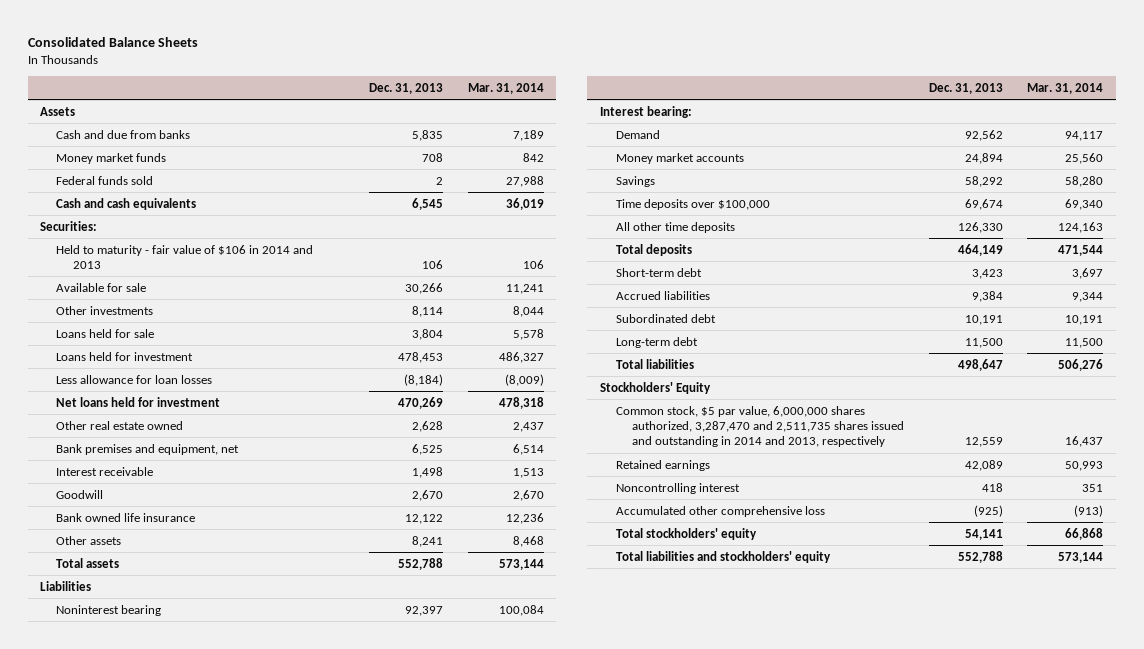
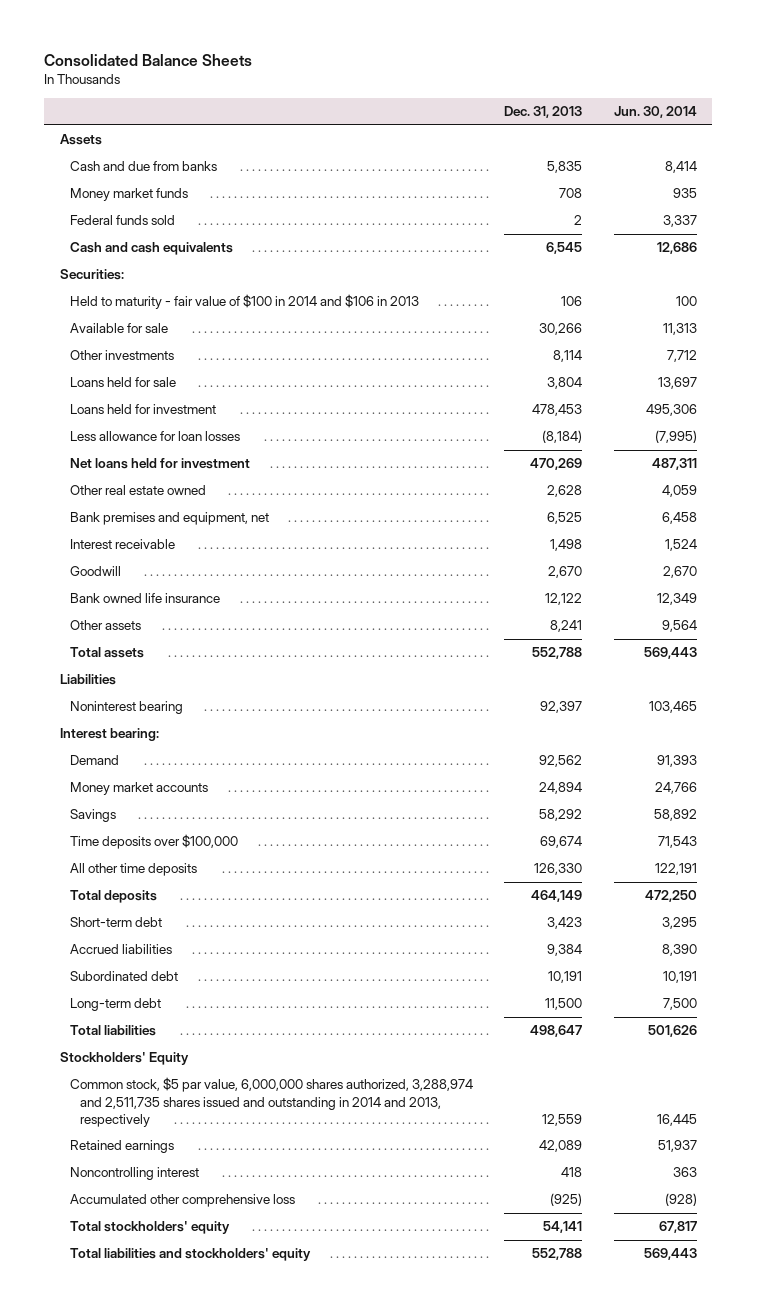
- | Dec. 31, 2013 | Mar. 31, 2014
+ | Dec. 31, 2013 | Jun. 30, 2014
- Held to maturity - fair value of $106 in 2014 and 2013 | 106 | 106
+ Held to maturity - fair value of $100 in 2014 and $106 in 2013 | 106 | 100
- Common stock, $5 par value, 6,000,000 shares authorized, 3,287,470 and 2,511,735 shares issued and outstanding in 2014 and 2013, respectively | 12,559 | 16,437
+ Common stock, $5 par value, 6,000,000 shares authorized, 3,288,974 and 2,511,735 shares issued and outstanding in 2014 and 2013, respectively | 12,559 | 16,445

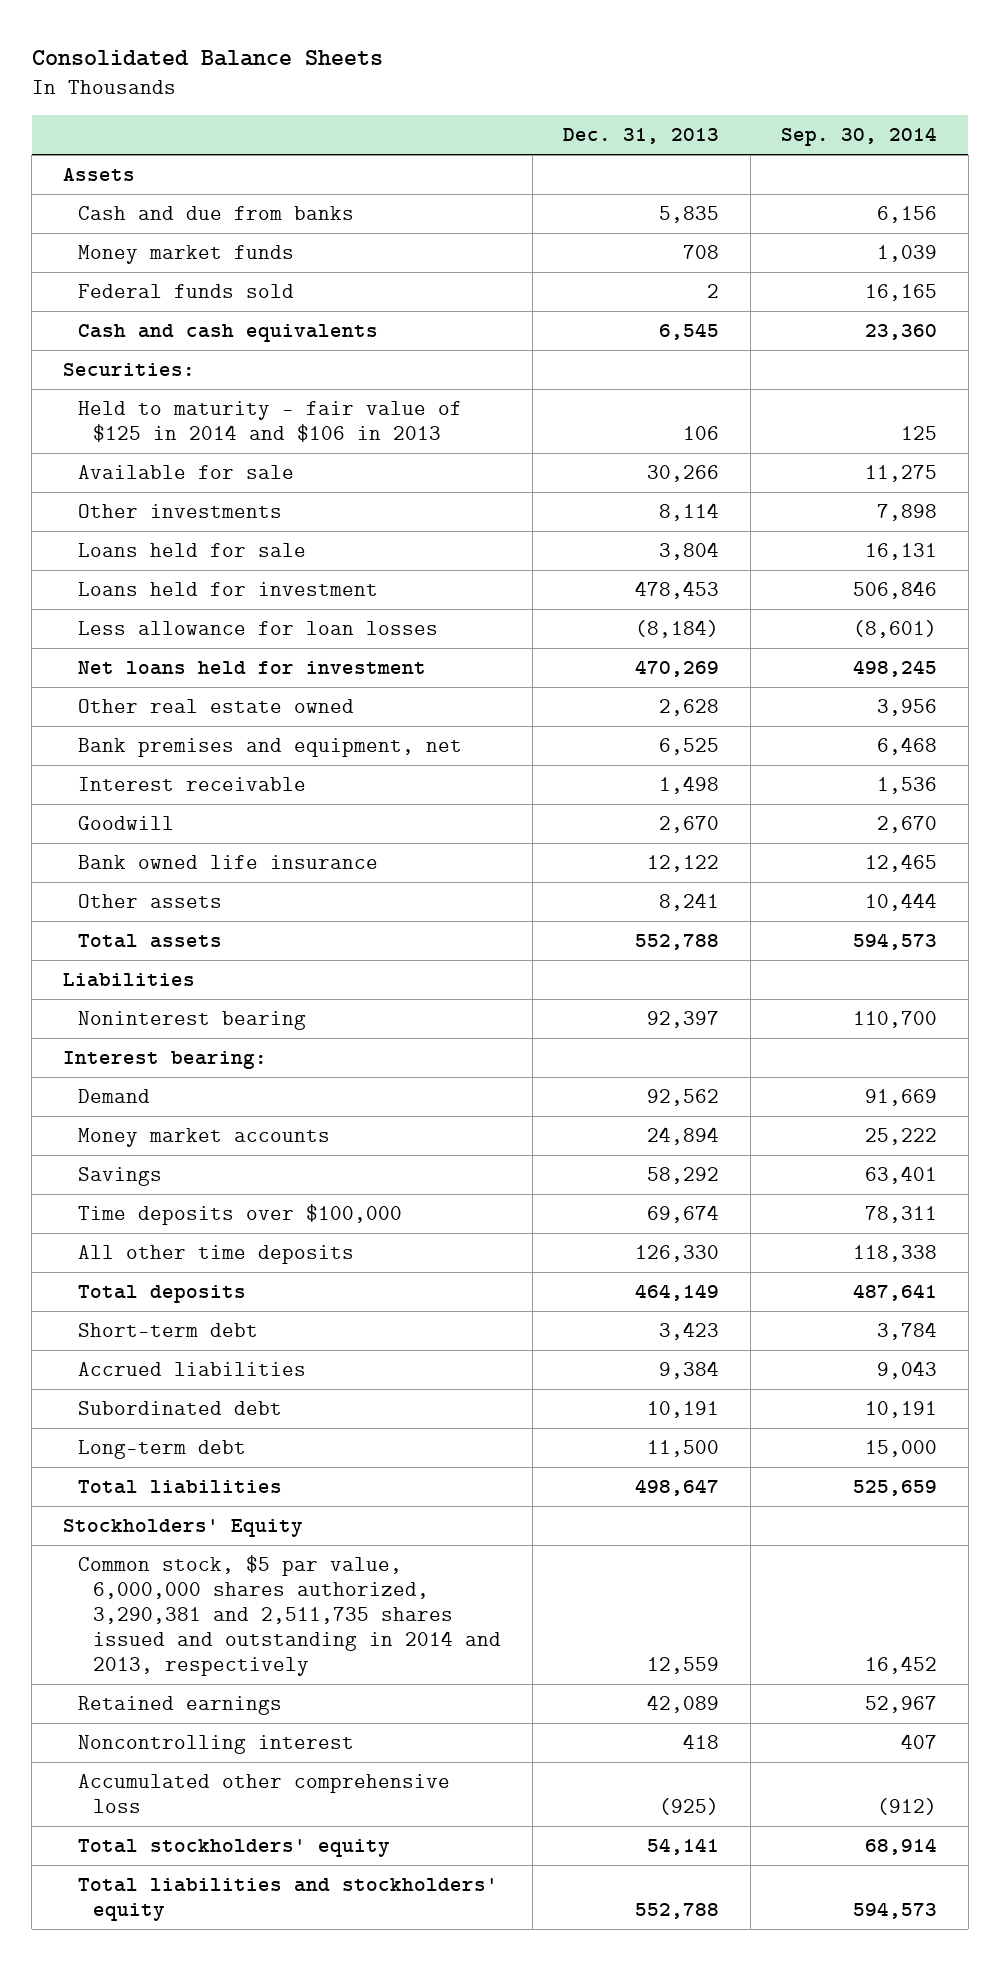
- | Dec. 31, 2013 | Jun. 30, 2014
+ | Dec. 31, 2013 | Sep. 30, 2014
- Held to maturity - fair value of $100 in 2014 and $106 in 2013 | 106 | 100
+ Held to maturity - fair value of $125 in 2014 and $106 in 2013 | 106 | 125
- Common stock, $5 par value, 6,000,000 shares authorized, 3,288,974 and 2,511,735 shares issued and outstanding in 2014 and 2013, respectively | 12,559 | 16,445
+ Common stock, $5 par value, 6,000,000 shares authorized, 3,290,381 and 2,511,735 shares issued and outstanding in 2014 and 2013, respectively | 12,559 | 16,452

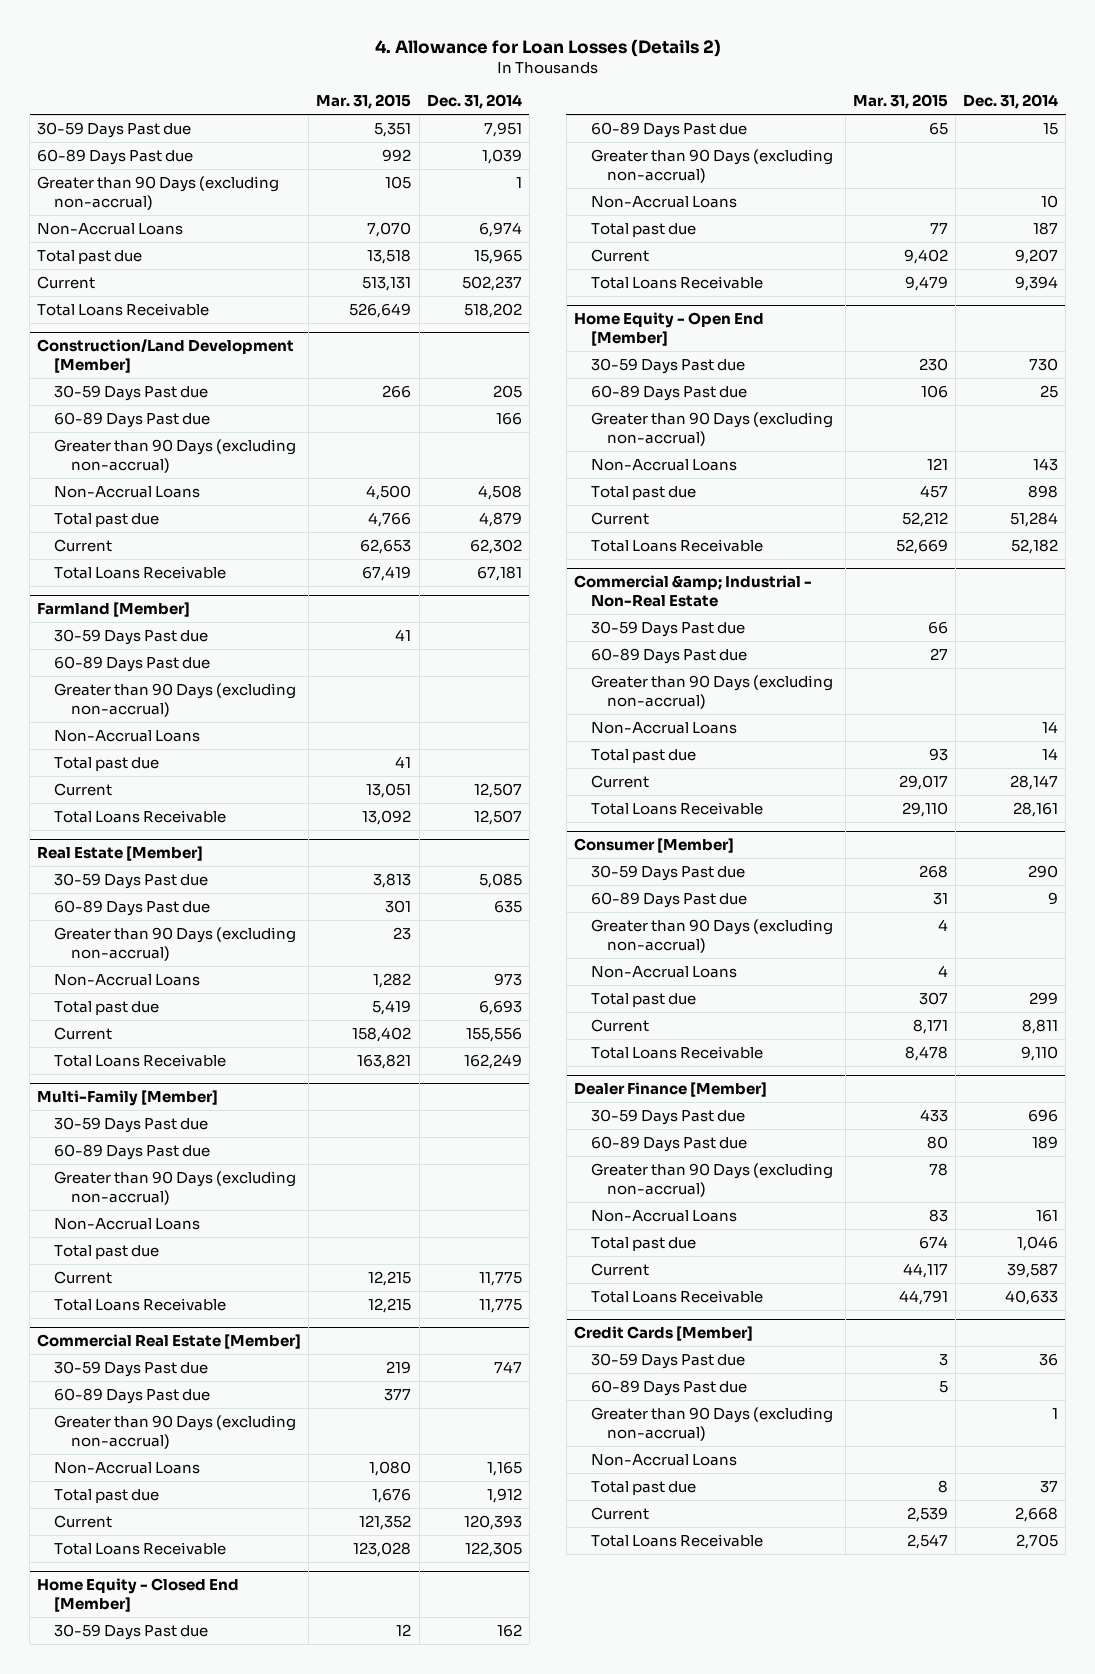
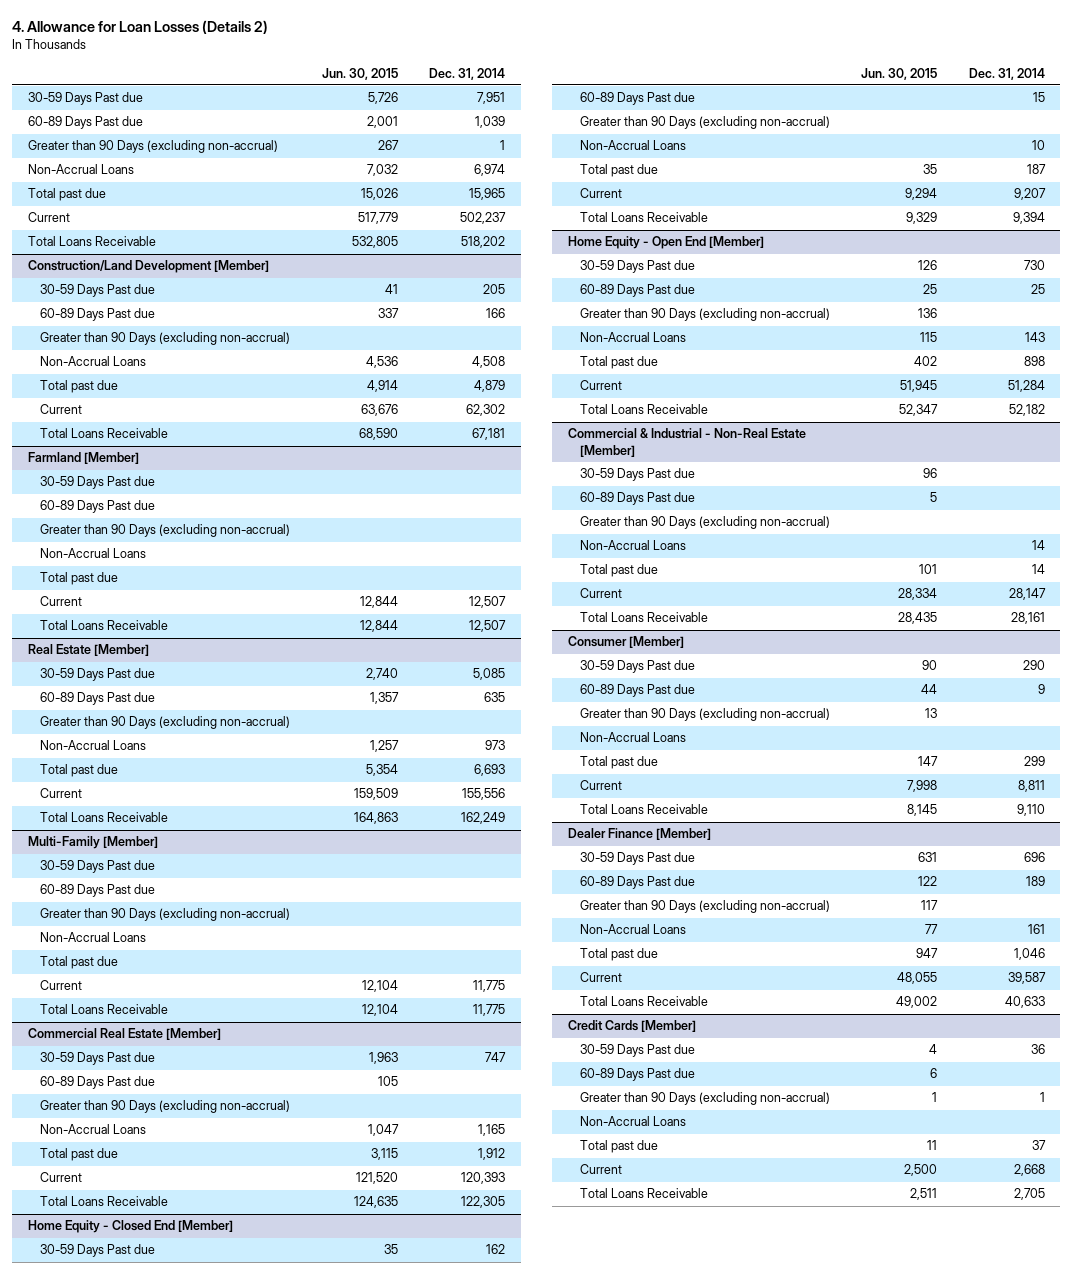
- | Mar. 31, 2015 | Dec. 31, 2014
+ | Jun. 30, 2015 | Dec. 31, 2014
- Commercial &amp; Industrial - Non-Real Estate
+ Commercial & Industrial - Non-Real Estate [Member]

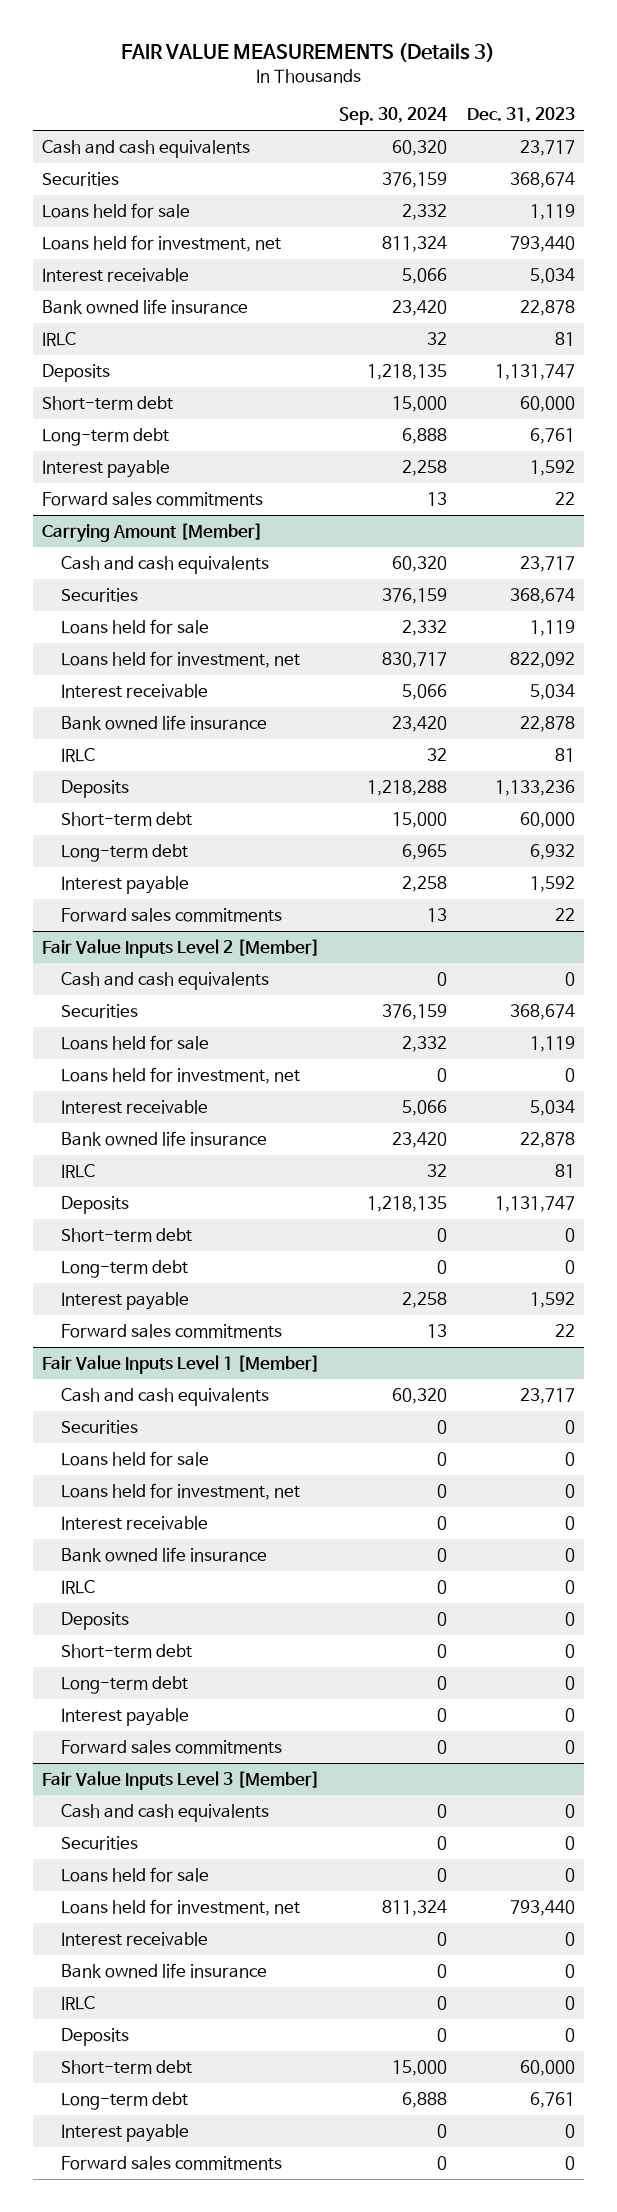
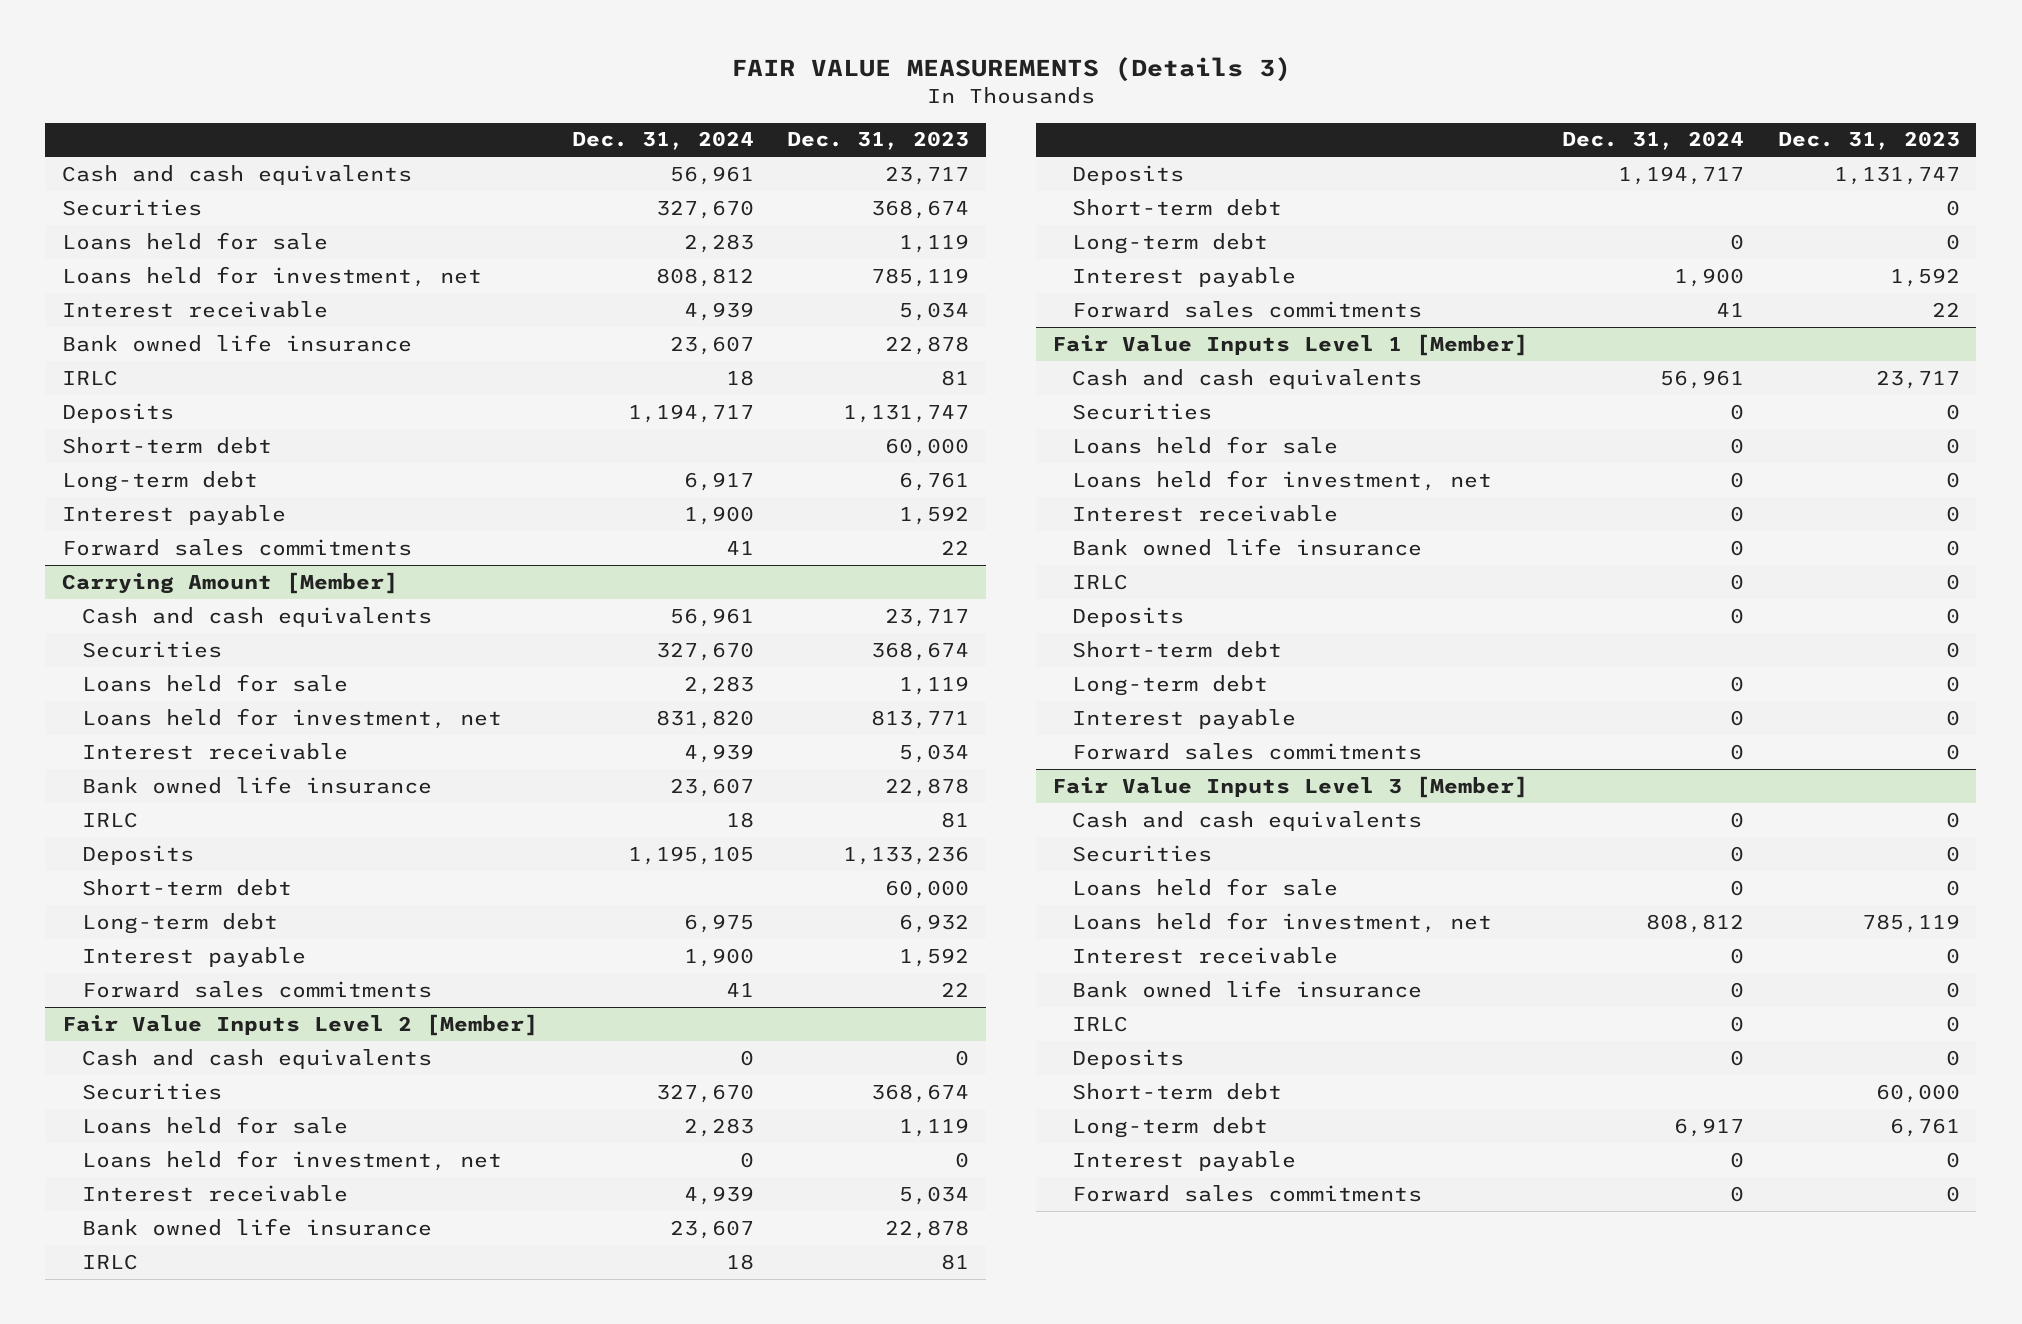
- | Sep. 30, 2024 | Dec. 31, 2023
+ | Dec. 31, 2024 | Dec. 31, 2023
- Loans held for investment, net | 811,324 | 793,440
+ Loans held for investment, net | 808,812 | 785,119
@ Carrying Amount [Member]
- Loans held for investment, net | 830,717 | 822,092
+ Loans held for investment, net | 831,820 | 813,771
@ Fair Value Inputs Level 3 [Member]
- Loans held for investment, net | 811,324 | 793,440
+ Loans held for investment, net | 808,812 | 785,119

